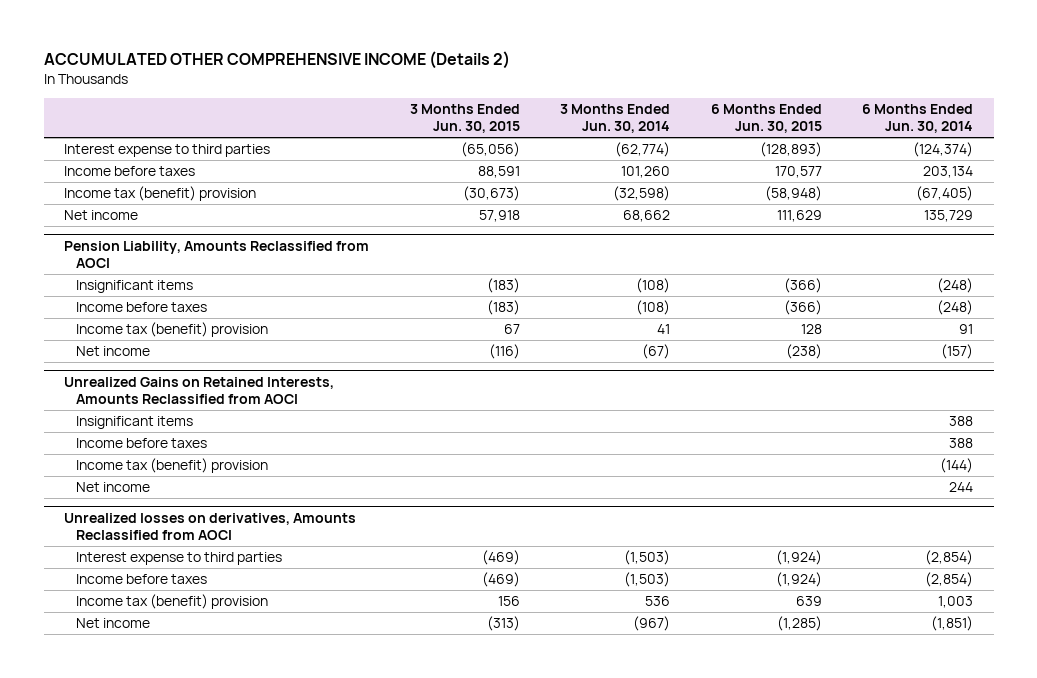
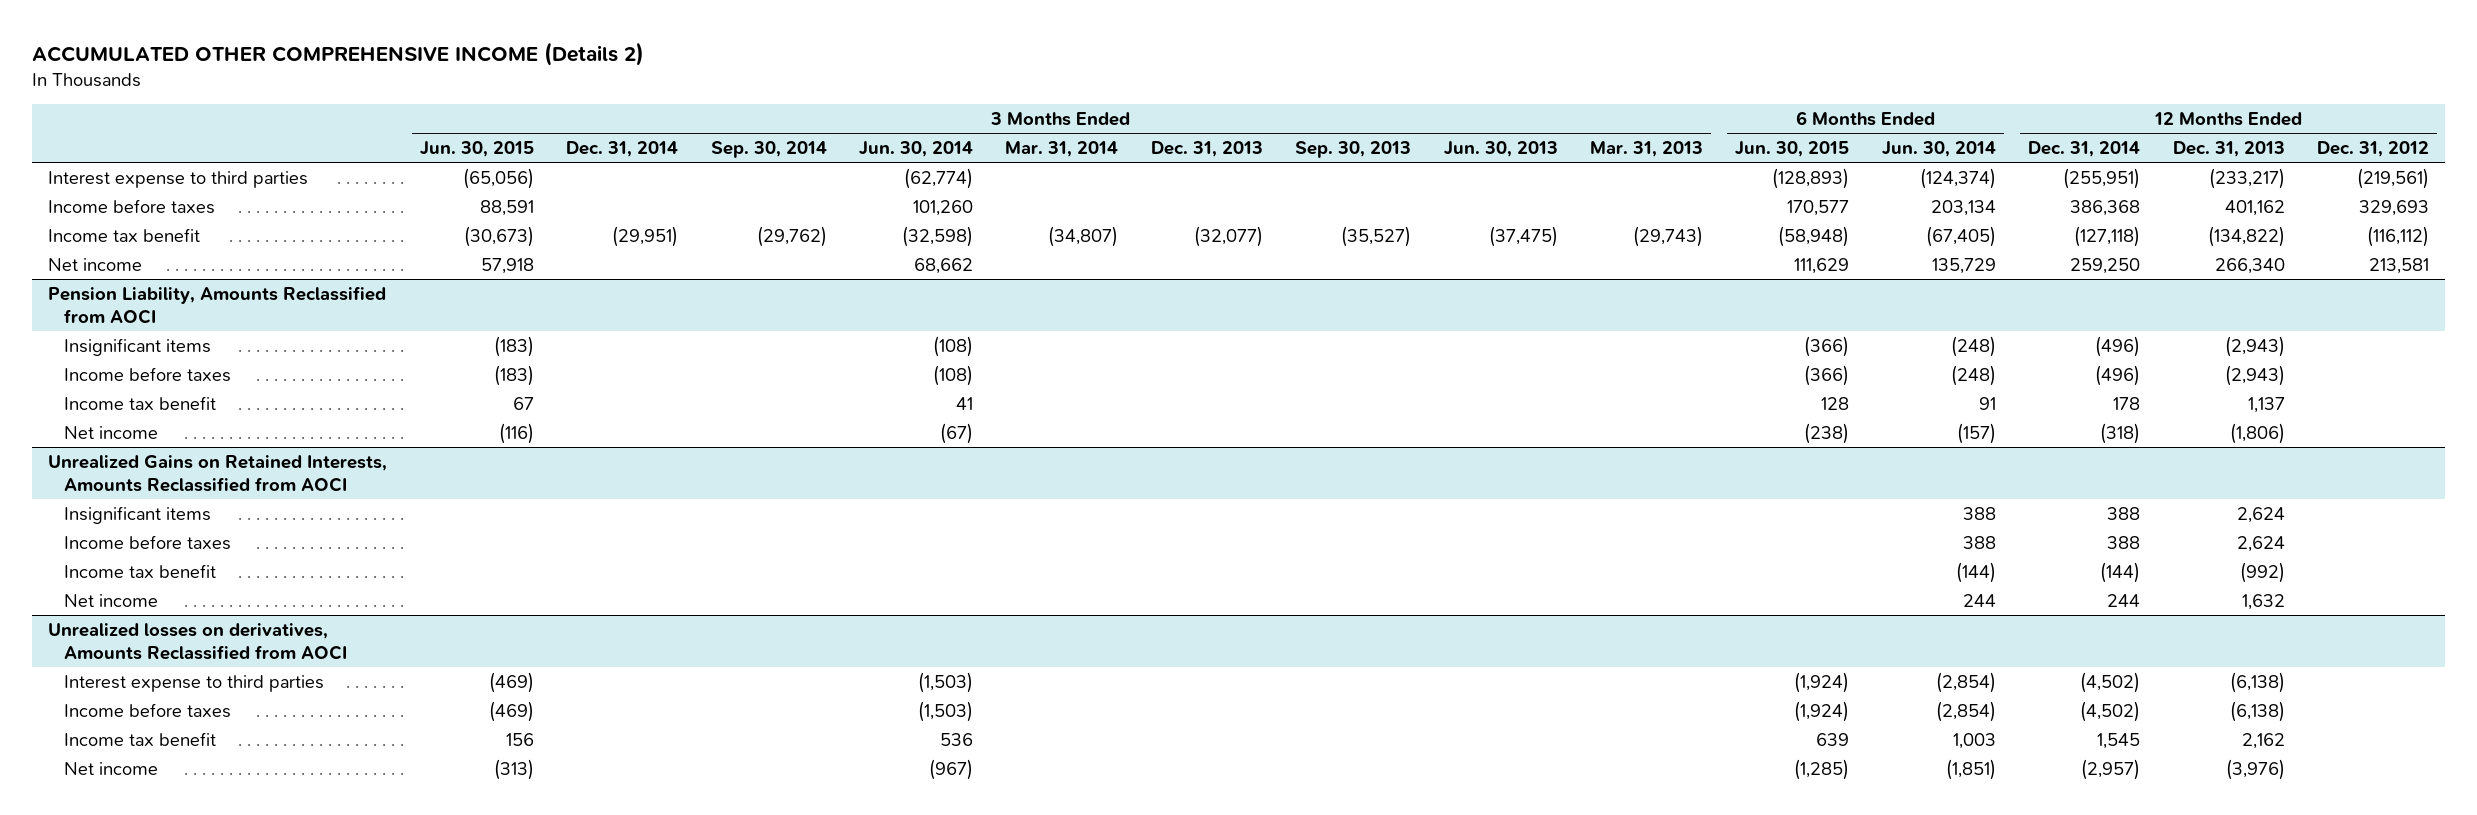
- | 3 Months Ended Jun. 30, 2015 | 3 Months Ended Jun. 30, 2014 | 6 Months Ended Jun. 30, 2015 | 6 Months Ended Jun. 30, 2014
+ | 3 Months Ended Jun. 30, 2015 | 3 Months Ended Dec. 31, 2014 | 3 Months Ended Sep. 30, 2014 | 3 Months Ended Jun. 30, 2014 | 3 Months Ended Mar. 31, 2014 | 3 Months Ended Dec. 31, 2013 | 3 Months Ended Sep. 30, 2013 | 3 Months Ended Jun. 30, 2013 | 3 Months Ended Mar. 31, 2013 | 6 Months Ended Jun. 30, 2015 | 6 Months Ended Jun. 30, 2014 | 12 Months Ended Dec. 31, 2014 | 12 Months Ended Dec. 31, 2013 | 12 Months Ended Dec. 31, 2012
- Income tax (benefit) provision | (30,673) | (32,598) | (58,948) | (67,405)
+ Income tax benefit | (30,673) | (29,951) | (29,762) | (32,598) | (34,807) | (32,077) | (35,527) | (37,475) | (29,743) | (58,948) | (67,405) | (127,118) | (134,822) | (116,112)
@ Pension Liability, Amounts Reclassified from AOCI
- Income tax (benefit) provision | 67 | 41 | 128 | 91
+ Income tax benefit | 67 | | | 41 | | | | | | 128 | 91 | 178 | 1,137 |
@ Unrealized Gains on Retained Interests, Amounts Reclassified from AOCI
- Income tax (benefit) provision | | | | (144)
+ Income tax benefit | | | | | | | | | | | (144) | (144) | (992) |
@ Unrealized losses on derivatives, Amounts Reclassified from AOCI
- Income tax (benefit) provision | 156 | 536 | 639 | 1,003
+ Income tax benefit | 156 | | | 536 | | | | | | 639 | 1,003 | 1,545 | 2,162 |

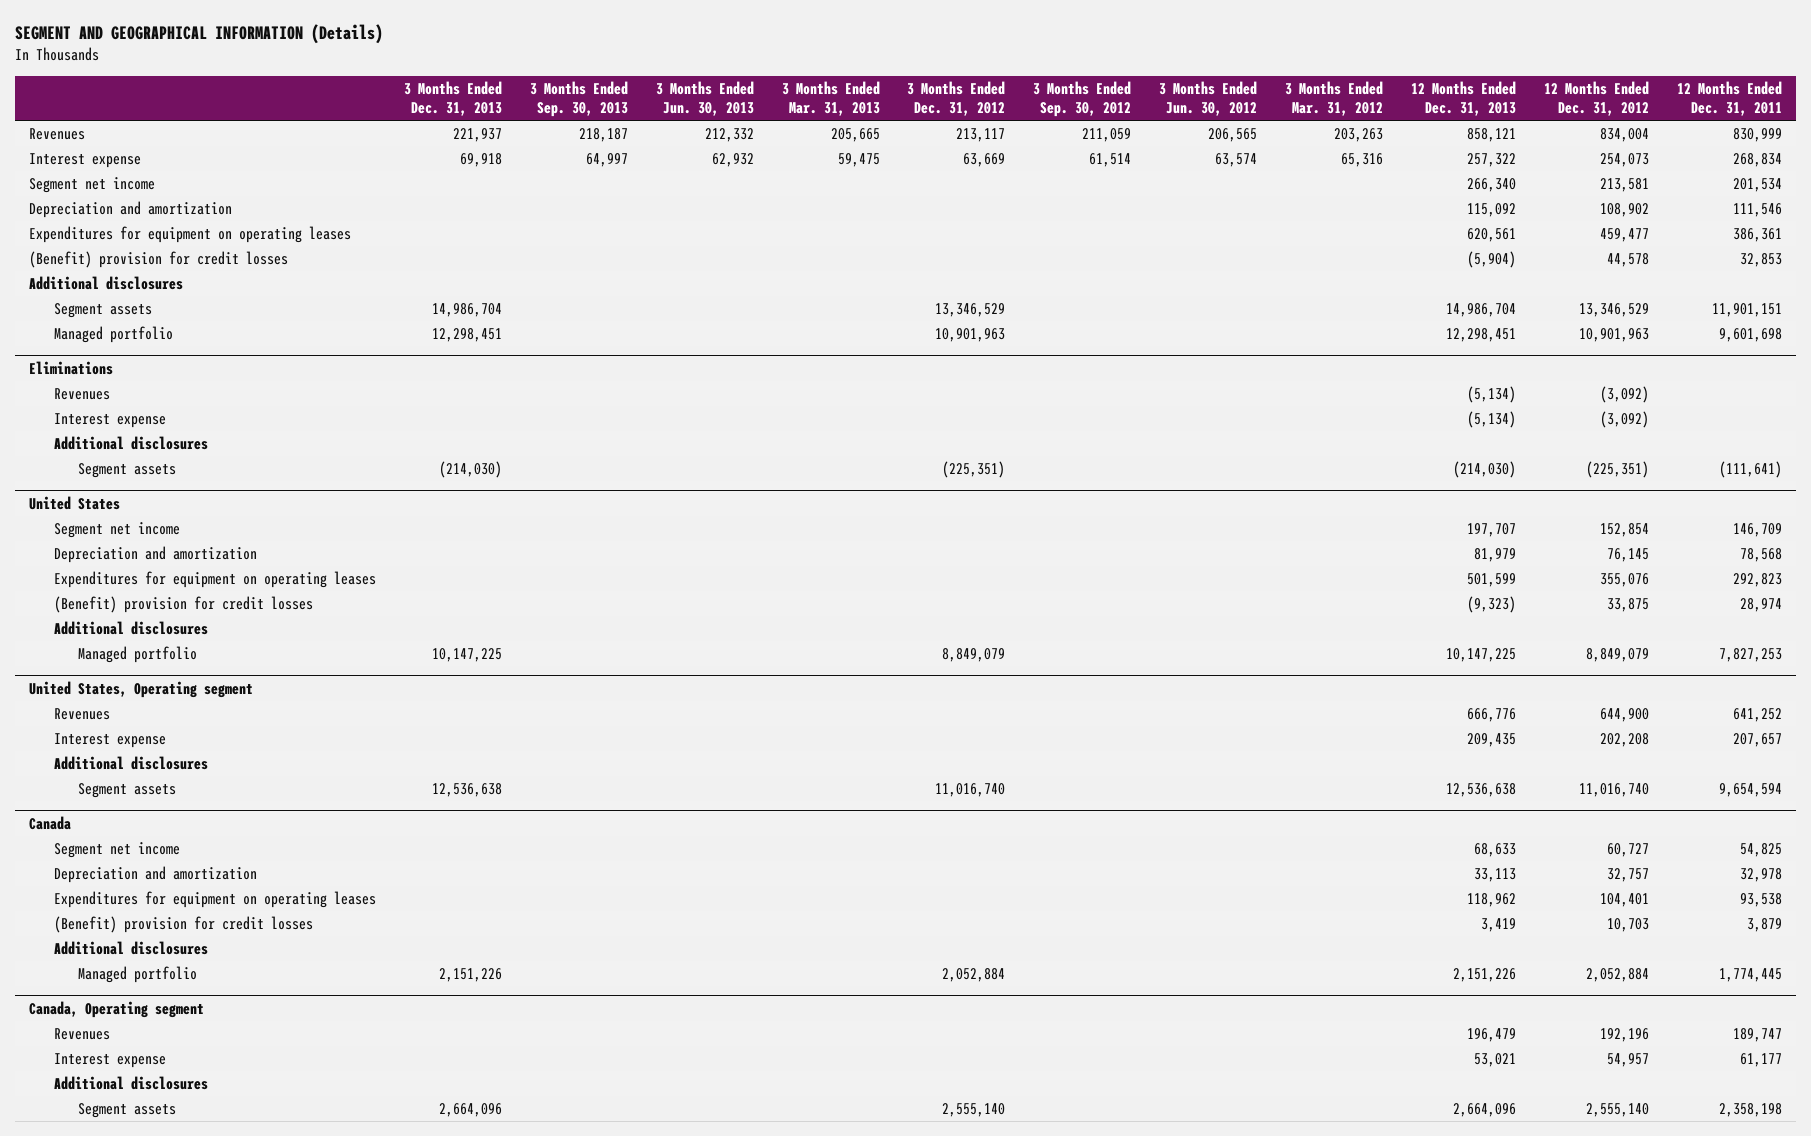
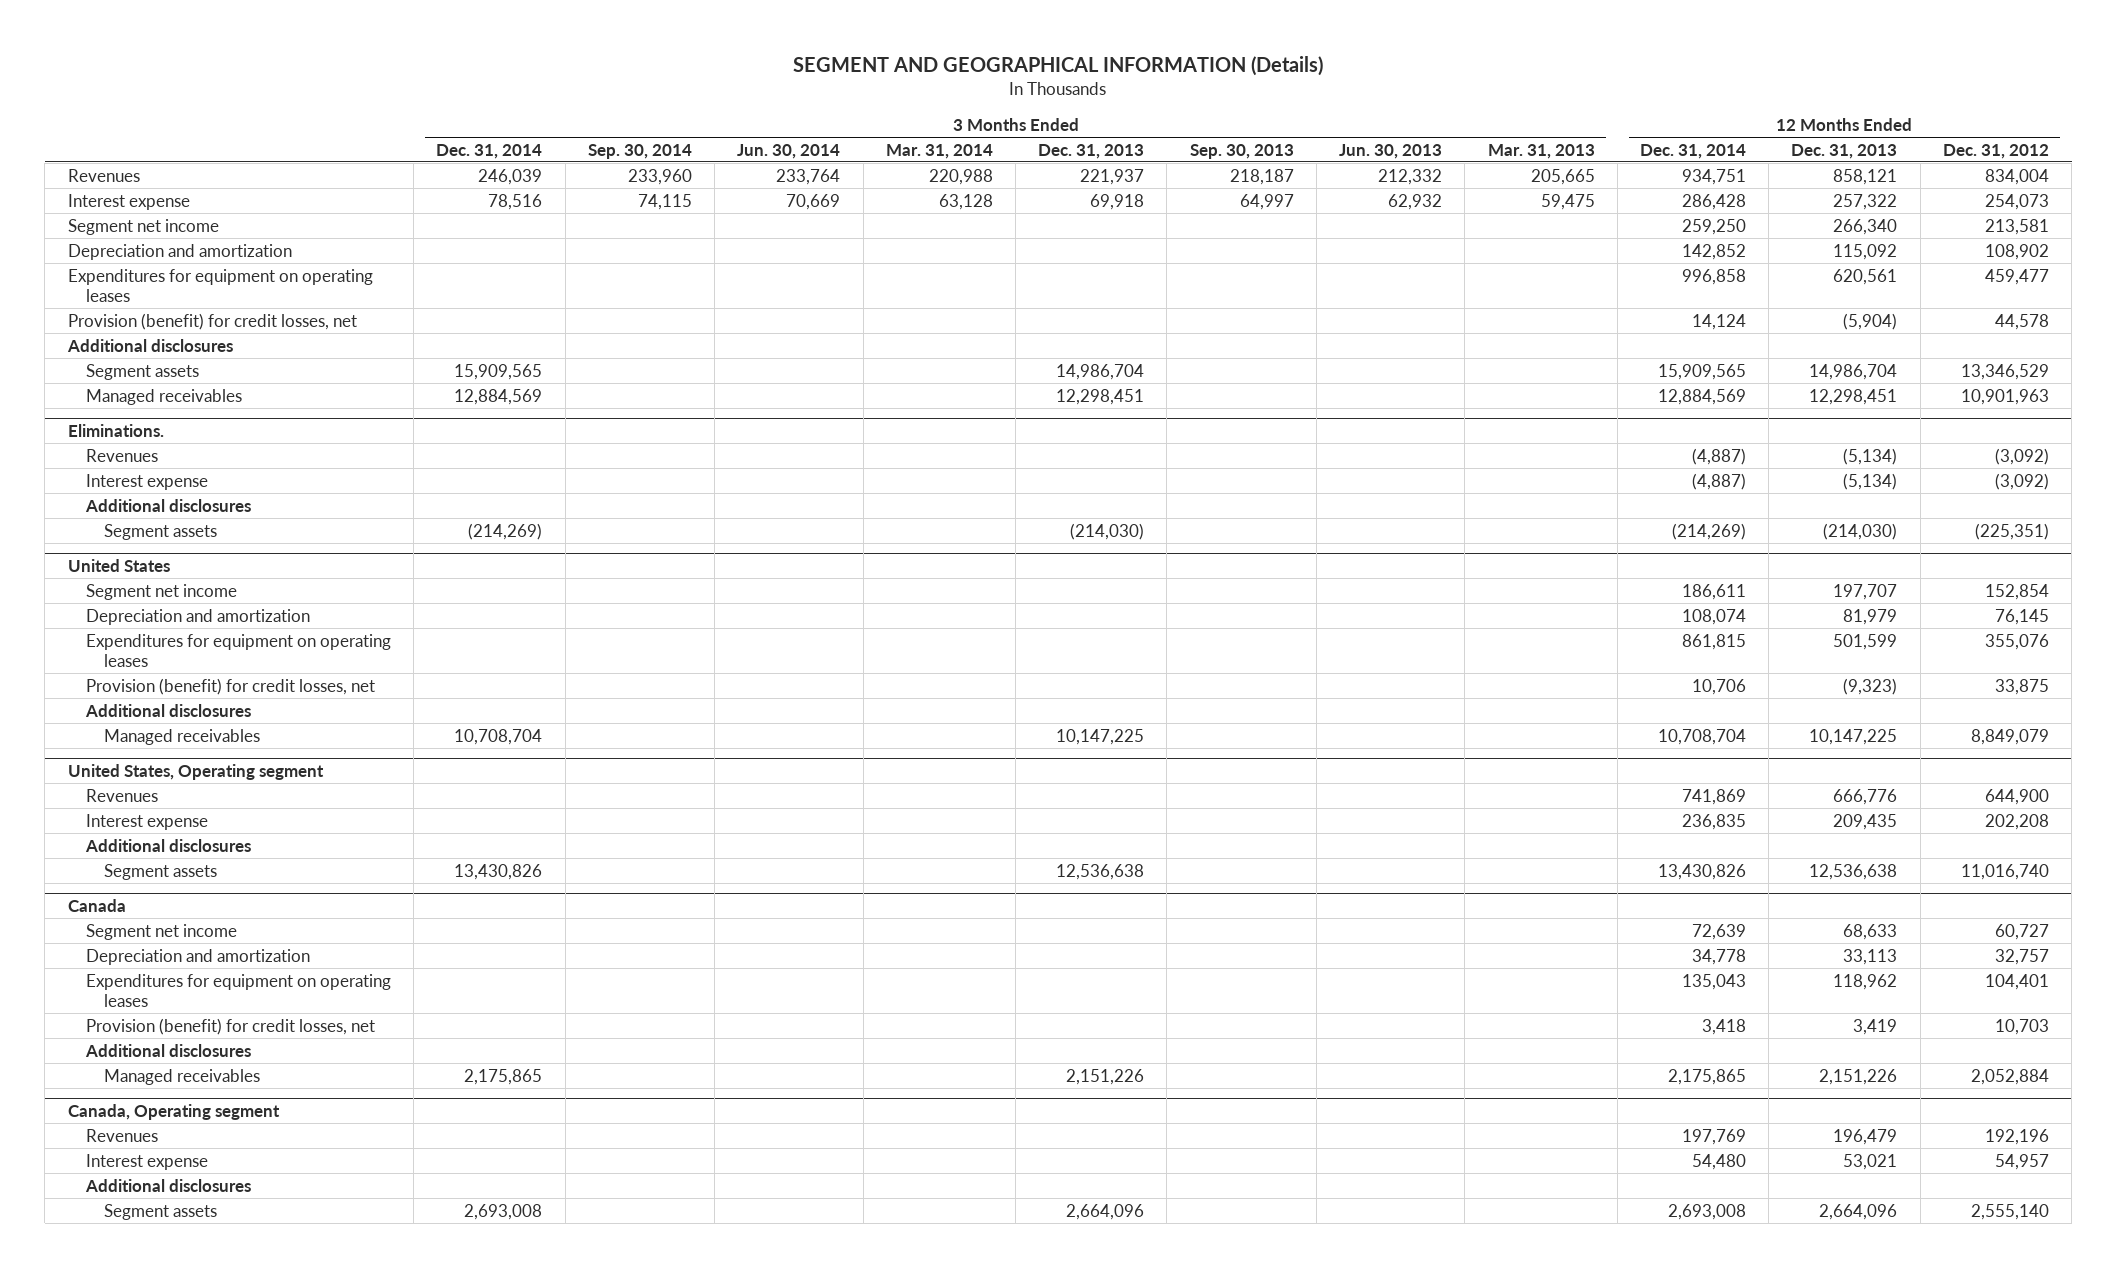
- | 3 Months Ended Dec. 31, 2013 | 3 Months Ended Sep. 30, 2013 | 3 Months Ended Jun. 30, 2013 | 3 Months Ended Mar. 31, 2013 | 3 Months Ended Dec. 31, 2012 | 3 Months Ended Sep. 30, 2012 | 3 Months Ended Jun. 30, 2012 | 3 Months Ended Mar. 31, 2012 | 12 Months Ended Dec. 31, 2013 | 12 Months Ended Dec. 31, 2012 | 12 Months Ended Dec. 31, 2011
+ | 3 Months Ended Dec. 31, 2014 | 3 Months Ended Sep. 30, 2014 | 3 Months Ended Jun. 30, 2014 | 3 Months Ended Mar. 31, 2014 | 3 Months Ended Dec. 31, 2013 | 3 Months Ended Sep. 30, 2013 | 3 Months Ended Jun. 30, 2013 | 3 Months Ended Mar. 31, 2013 | 12 Months Ended Dec. 31, 2014 | 12 Months Ended Dec. 31, 2013 | 12 Months Ended Dec. 31, 2012
- (Benefit) provision for credit losses | | | | | | | | | (5,904) | 44,578 | 32,853
+ Provision (benefit) for credit losses, net | | | | | | | | | 14,124 | (5,904) | 44,578
- Managed portfolio | 12,298,451 | | | | 10,901,963 | | | | 12,298,451 | 10,901,963 | 9,601,698
- Eliminations
+ Managed receivables | 12,884,569 | | | | 12,298,451 | | | | 12,884,569 | 12,298,451 | 10,901,963
+ Eliminations.
@ United States
- (Benefit) provision for credit losses | | | | | | | | | (9,323) | 33,875 | 28,974
+ Provision (benefit) for credit losses, net | | | | | | | | | 10,706 | (9,323) | 33,875
- Managed portfolio | 10,147,225 | | | | 8,849,079 | | | | 10,147,225 | 8,849,079 | 7,827,253
+ Managed receivables | 10,708,704 | | | | 10,147,225 | | | | 10,708,704 | 10,147,225 | 8,849,079
@ Canada
- (Benefit) provision for credit losses | | | | | | | | | 3,419 | 10,703 | 3,879
+ Provision (benefit) for credit losses, net | | | | | | | | | 3,418 | 3,419 | 10,703
- Managed portfolio | 2,151,226 | | | | 2,052,884 | | | | 2,151,226 | 2,052,884 | 1,774,445
+ Managed receivables | 2,175,865 | | | | 2,151,226 | | | | 2,175,865 | 2,151,226 | 2,052,884

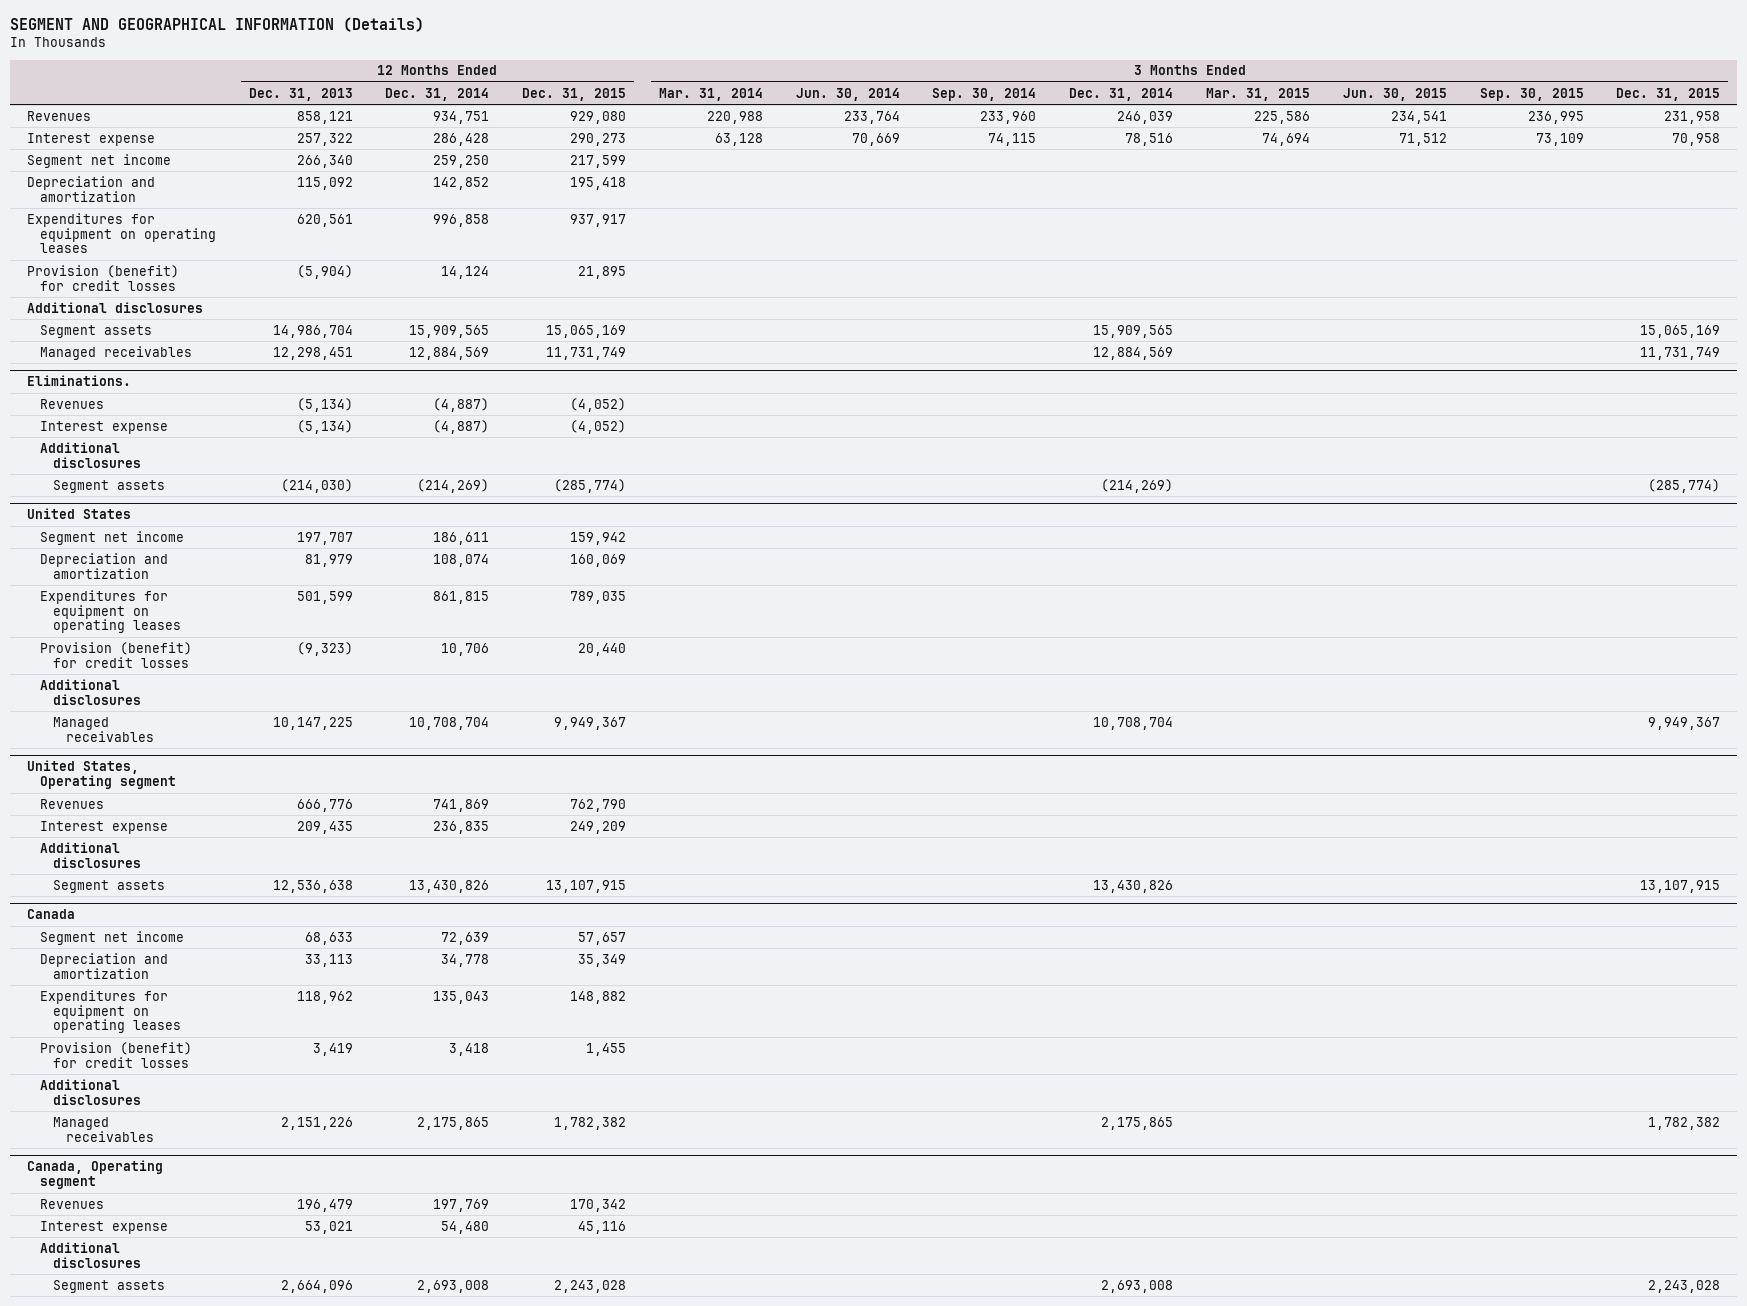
- | 3 Months Ended Dec. 31, 2014 | 3 Months Ended Sep. 30, 2014 | 3 Months Ended Jun. 30, 2014 | 3 Months Ended Mar. 31, 2014 | 3 Months Ended Dec. 31, 2013 | 3 Months Ended Sep. 30, 2013 | 3 Months Ended Jun. 30, 2013 | 3 Months Ended Mar. 31, 2013 | 12 Months Ended Dec. 31, 2014 | 12 Months Ended Dec. 31, 2013 | 12 Months Ended Dec. 31, 2012
+ | 12 Months Ended Dec. 31, 2013 | 12 Months Ended Dec. 31, 2014 | 12 Months Ended Dec. 31, 2015 | 3 Months Ended Mar. 31, 2014 | 3 Months Ended Jun. 30, 2014 | 3 Months Ended Sep. 30, 2014 | 3 Months Ended Dec. 31, 2014 | 3 Months Ended Mar. 31, 2015 | 3 Months Ended Jun. 30, 2015 | 3 Months Ended Sep. 30, 2015 | 3 Months Ended Dec. 31, 2015
- Provision (benefit) for credit losses, net | | | | | | | | | 14,124 | (5,904) | 44,578
+ Provision (benefit) for credit losses | (5,904) | 14,124 | 21,895 | | | | | | | |
@ United States
- Provision (benefit) for credit losses, net | | | | | | | | | 10,706 | (9,323) | 33,875
+ Provision (benefit) for credit losses | (9,323) | 10,706 | 20,440 | | | | | | | |
@ Canada
- Provision (benefit) for credit losses, net | | | | | | | | | 3,418 | 3,419 | 10,703
+ Provision (benefit) for credit losses | 3,419 | 3,418 | 1,455 | | | | | | | |

